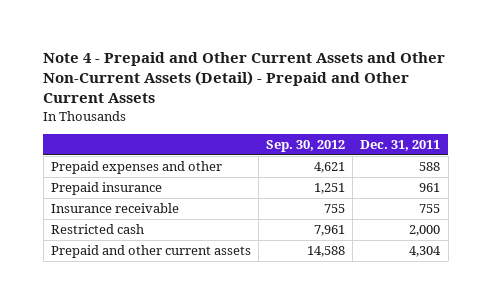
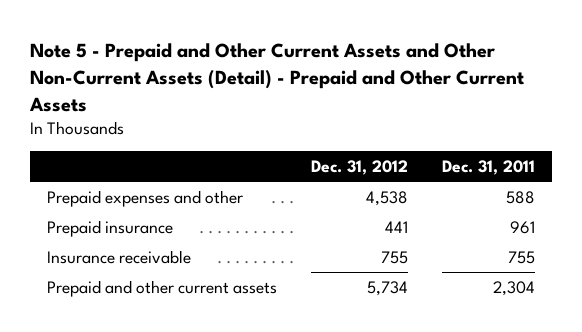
- Note 4 - Prepaid and Other Current Assets and Other Non-Current Assets (Detail) - Prepaid and Other Current Assets
+ Note 5 - Prepaid and Other Current Assets and Other Non-Current Assets (Detail) - Prepaid and Other Current Assets
- | Sep. 30, 2012 | Dec. 31, 2011
+ | Dec. 31, 2012 | Dec. 31, 2011
- Restricted cash | 7,961 | 2,000
- Prepaid and other current assets | 14,588 | 4,304
+ Prepaid and other current assets | 5,734 | 2,304

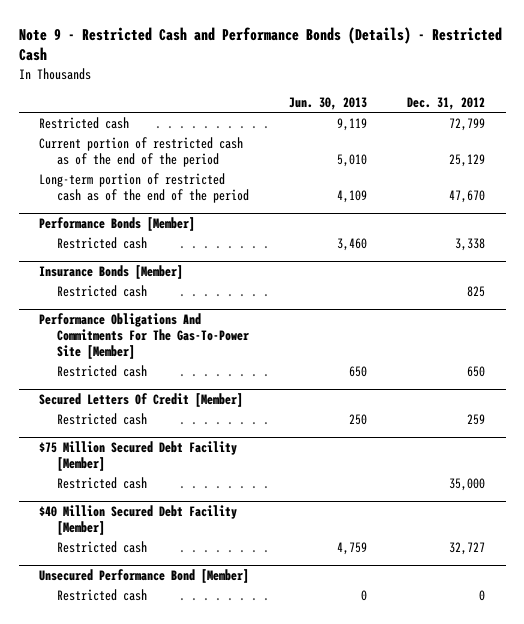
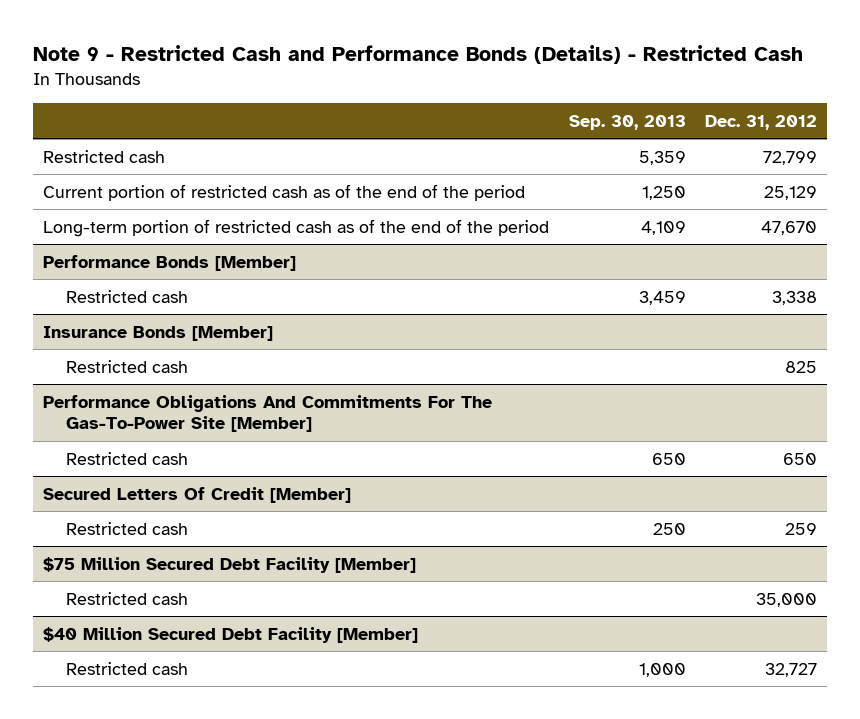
- | Jun. 30, 2013 | Dec. 31, 2012
+ | Sep. 30, 2013 | Dec. 31, 2012
- Unsecured Performance Bond [Member]
- Restricted cash | 0 | 0

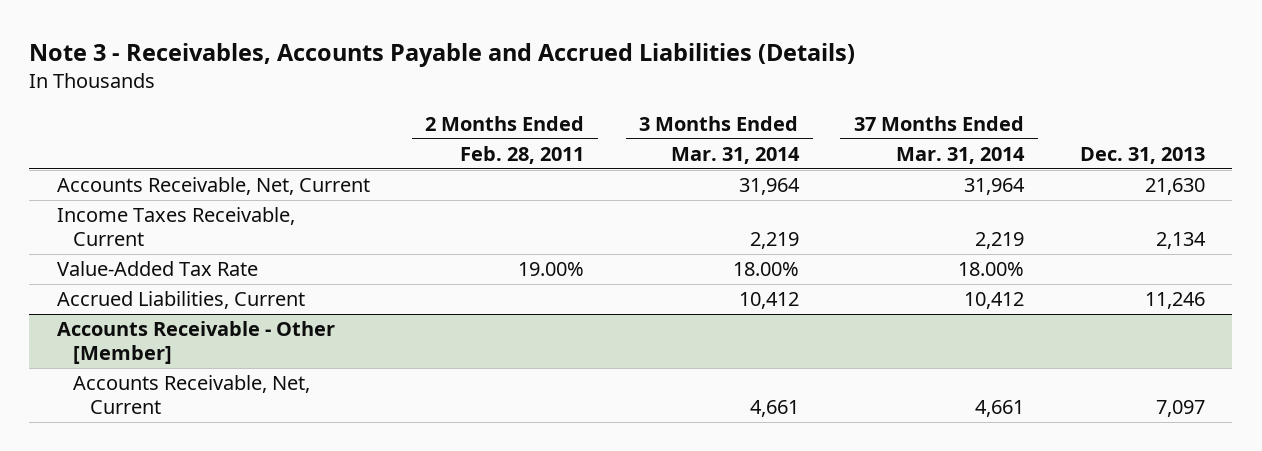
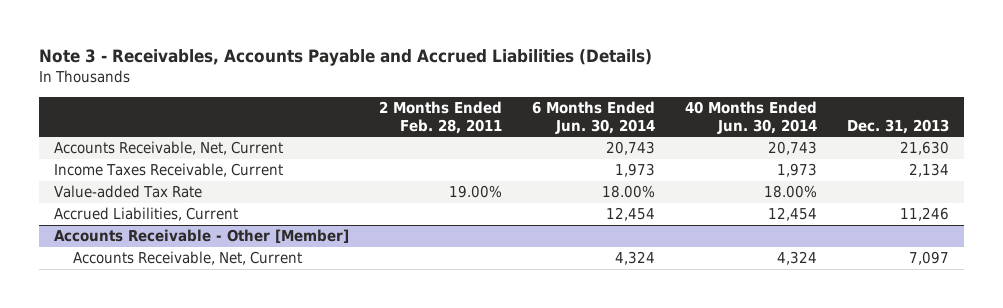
- | 2 Months Ended Feb. 28, 2011 | 3 Months Ended Mar. 31, 2014 | 37 Months Ended Mar. 31, 2014 | Dec. 31, 2013
+ | 2 Months Ended Feb. 28, 2011 | 6 Months Ended Jun. 30, 2014 | 40 Months Ended Jun. 30, 2014 | Dec. 31, 2013
- Value-Added Tax Rate | 19.00% | 18.00% | 18.00% |
+ Value-added Tax Rate | 19.00% | 18.00% | 18.00% |

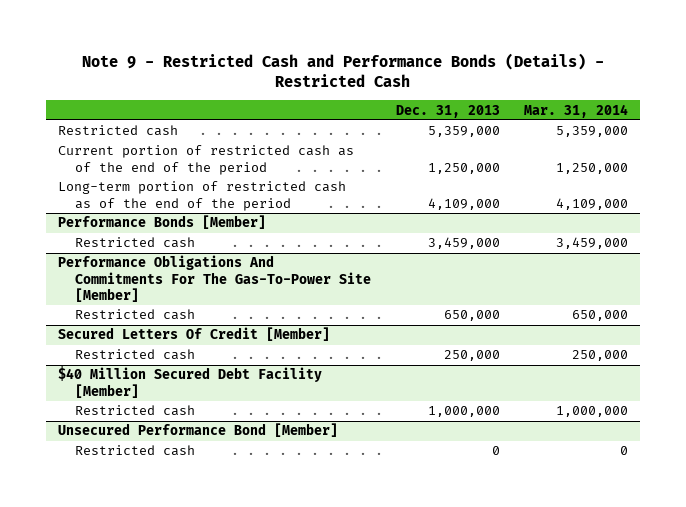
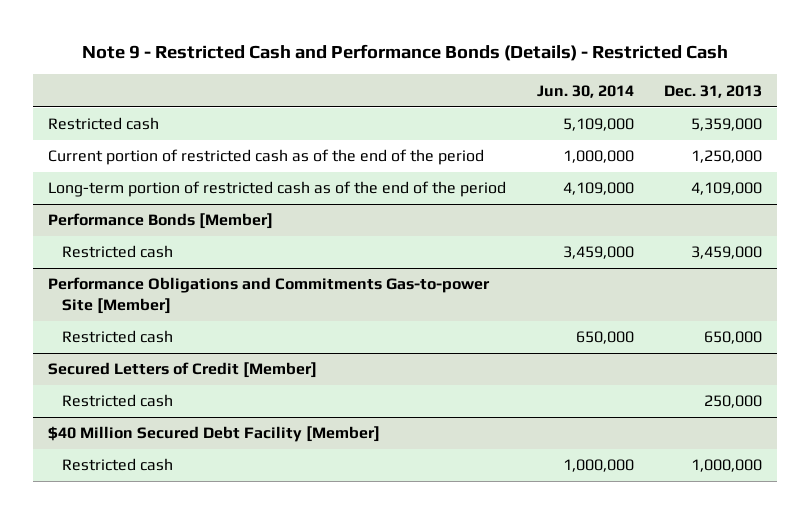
- | Dec. 31, 2013 | Mar. 31, 2014
+ | Jun. 30, 2014 | Dec. 31, 2013
- Performance Obligations And Commitments For The Gas-To-Power Site [Member]
+ Performance Obligations and Commitments Gas-to-power Site [Member]
- Secured Letters Of Credit [Member]
+ Secured Letters of Credit [Member]
- Unsecured Performance Bond [Member]
- Restricted cash | 0 | 0

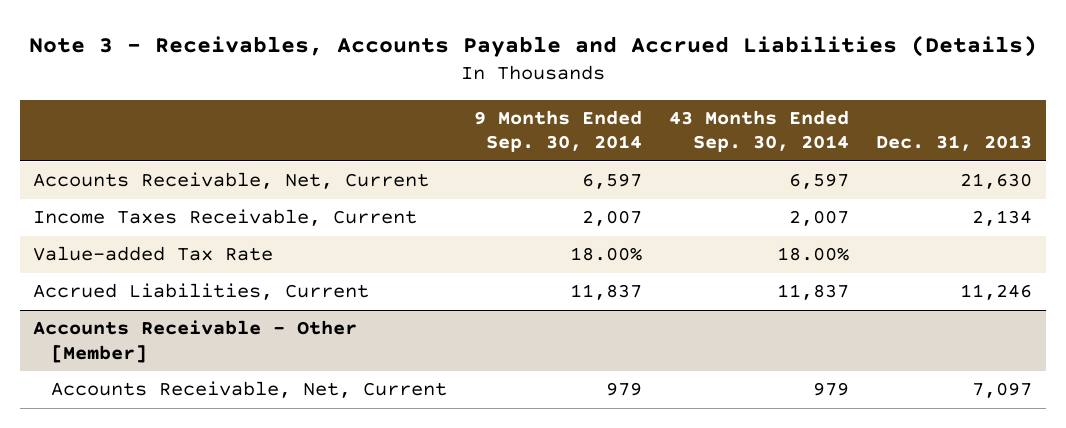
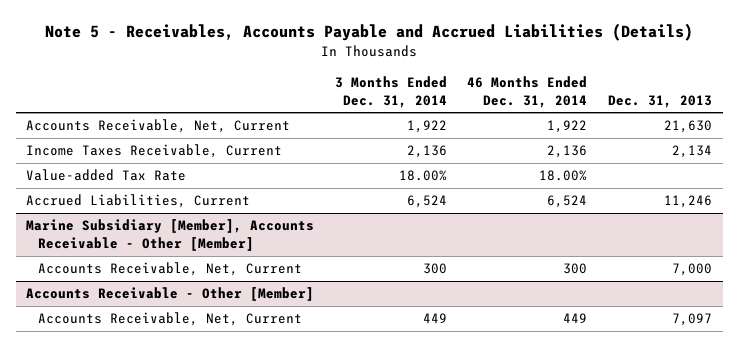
- Note 3 - Receivables, Accounts Payable and Accrued Liabilities (Details)
+ Note 5 - Receivables, Accounts Payable and Accrued Liabilities (Details)
- | 9 Months Ended Sep. 30, 2014 | 43 Months Ended Sep. 30, 2014 | Dec. 31, 2013
+ | 3 Months Ended Dec. 31, 2014 | 46 Months Ended Dec. 31, 2014 | Dec. 31, 2013
+ Marine Subsidiary [Member], Accounts Receivable - Other [Member]
+ Accounts Receivable, Net, Current | 300 | 300 | 7,000

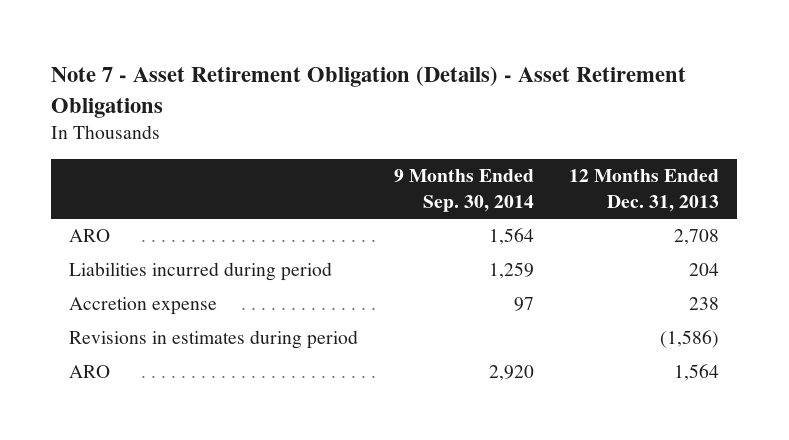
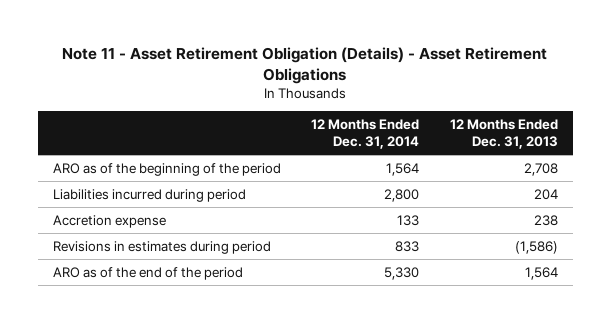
- Note 7 - Asset Retirement Obligation (Details) - Asset Retirement Obligations
+ Note 11 - Asset Retirement Obligation (Details) - Asset Retirement Obligations
- | 9 Months Ended Sep. 30, 2014 | 12 Months Ended Dec. 31, 2013
+ | 12 Months Ended Dec. 31, 2014 | 12 Months Ended Dec. 31, 2013
- ARO | 1,564 | 2,708
+ ARO as of the beginning of the period | 1,564 | 2,708
- ARO | 2,920 | 1,564
+ ARO as of the end of the period | 5,330 | 1,564

